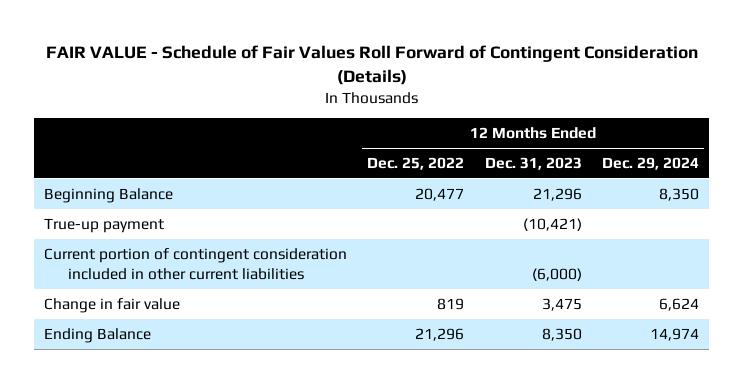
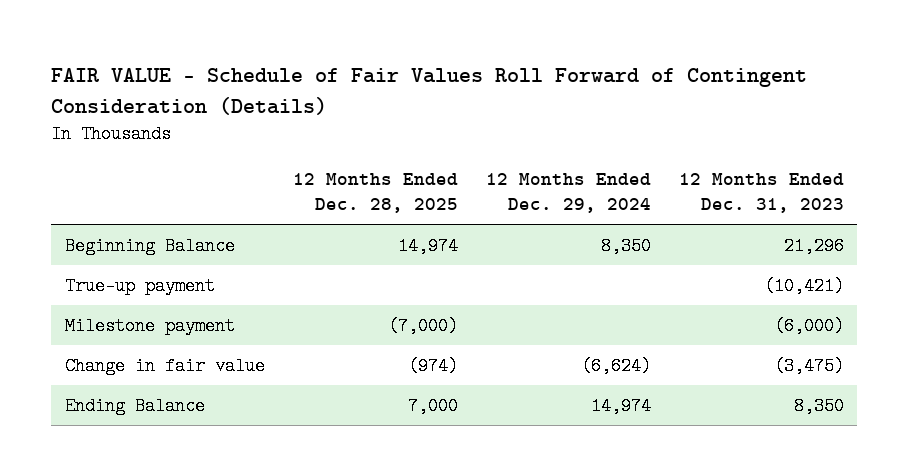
- | 12 Months Ended Dec. 25, 2022 | 12 Months Ended Dec. 31, 2023 | 12 Months Ended Dec. 29, 2024
+ | 12 Months Ended Dec. 28, 2025 | 12 Months Ended Dec. 29, 2024 | 12 Months Ended Dec. 31, 2023
- Current portion of contingent consideration included in other current liabilities | | (6,000) |
- Change in fair value | 819 | 3,475 | 6,624
+ Milestone payment | (7,000) | | (6,000)
+ Change in fair value | (974) | (6,624) | (3,475)

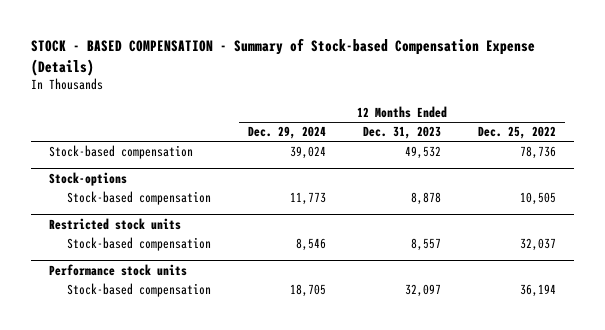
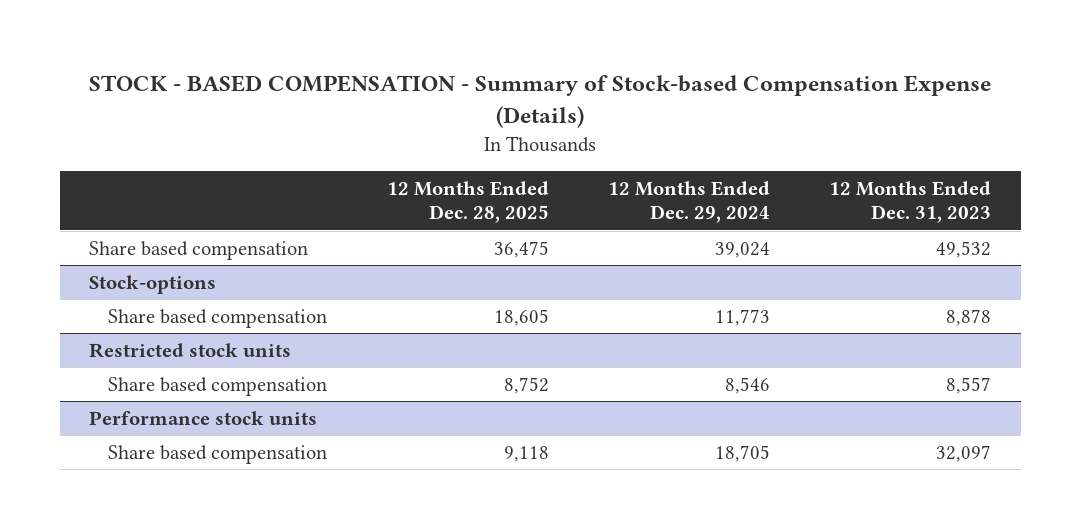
- | 12 Months Ended Dec. 29, 2024 | 12 Months Ended Dec. 31, 2023 | 12 Months Ended Dec. 25, 2022
+ | 12 Months Ended Dec. 28, 2025 | 12 Months Ended Dec. 29, 2024 | 12 Months Ended Dec. 31, 2023
- Stock-based compensation | 39,024 | 49,532 | 78,736
+ Share based compensation | 36,475 | 39,024 | 49,532
@ Stock-options
- Stock-based compensation | 11,773 | 8,878 | 10,505
+ Share based compensation | 18,605 | 11,773 | 8,878
@ Restricted stock units
- Stock-based compensation | 8,546 | 8,557 | 32,037
+ Share based compensation | 8,752 | 8,546 | 8,557
@ Performance stock units
- Stock-based compensation | 18,705 | 32,097 | 36,194
+ Share based compensation | 9,118 | 18,705 | 32,097

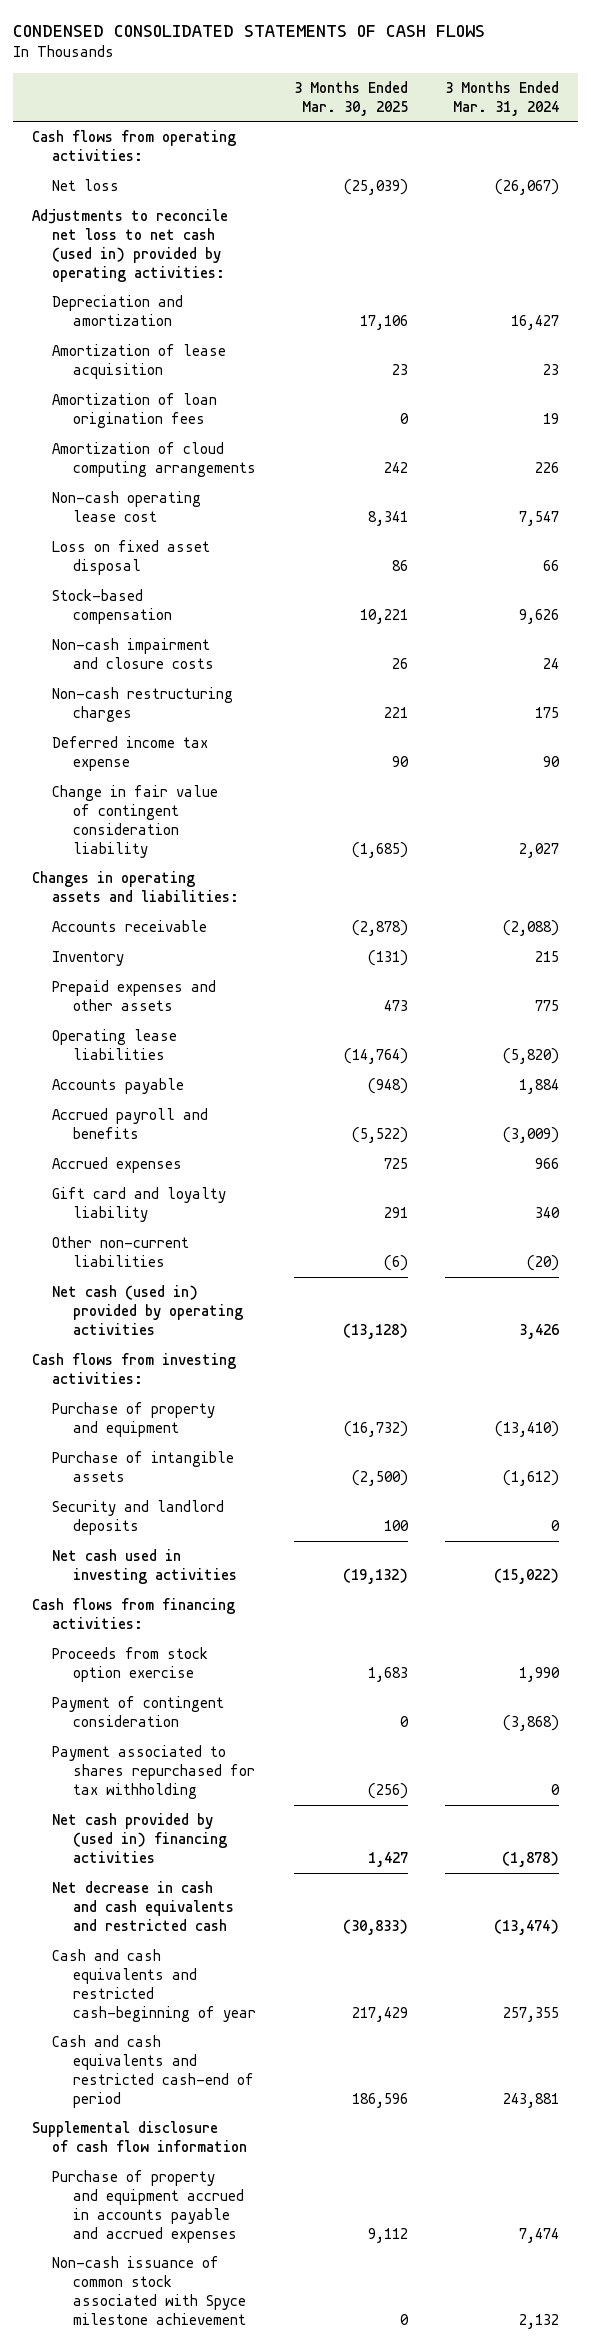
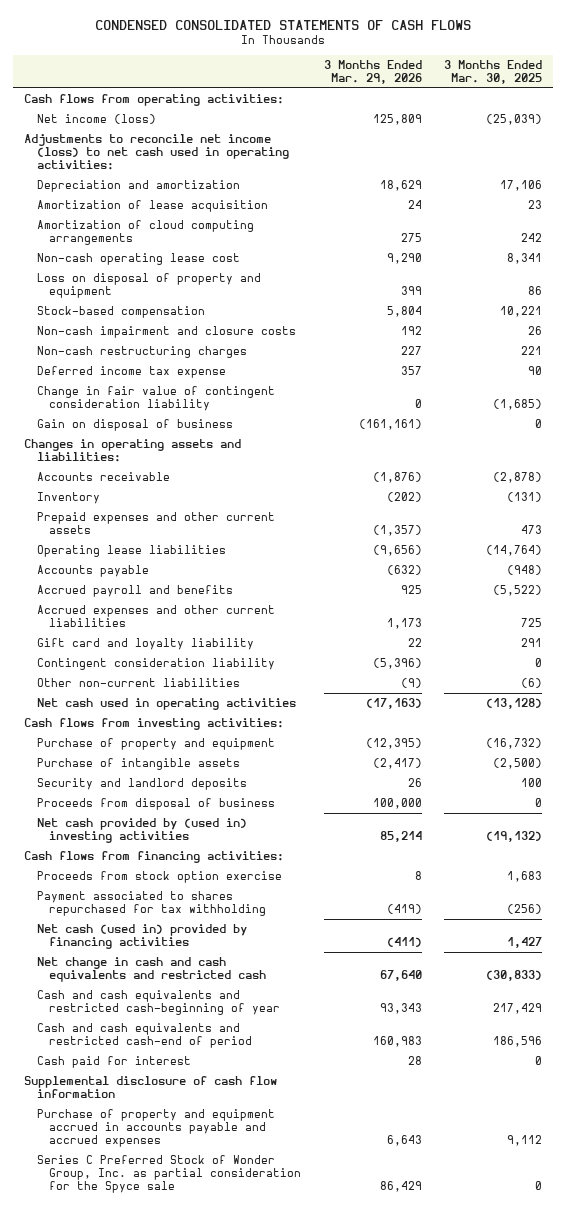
- | 3 Months Ended Mar. 30, 2025 | 3 Months Ended Mar. 31, 2024
+ | 3 Months Ended Mar. 29, 2026 | 3 Months Ended Mar. 30, 2025
- Net loss | (25,039) | (26,067)
- Adjustments to reconcile net loss to net cash (used in) provided by operating activities:
+ Net income (loss) | 125,809 | (25,039)
+ Adjustments to reconcile net income (loss) to net cash used in operating activities:
- Amortization of loan origination fees | 0 | 19
- Loss on fixed asset disposal | 86 | 66
+ Loss on disposal of property and equipment | 399 | 86
+ Gain on disposal of business | (161,161) | 0
- Prepaid expenses and other assets | 473 | 775
+ Prepaid expenses and other current assets | (1,357) | 473
- Accrued expenses | 725 | 966
+ Accrued expenses and other current liabilities | 1,173 | 725
+ Contingent consideration liability | (5,396) | 0
- Net cash (used in) provided by operating activities | (13,128) | 3,426
+ Net cash used in operating activities | (17,163) | (13,128)
- Net cash used in investing activities | (19,132) | (15,022)
+ Proceeds from disposal of business | 100,000 | 0
+ Net cash provided by (used in) investing activities | 85,214 | (19,132)
- Payment of contingent consideration | 0 | (3,868)
- Net cash provided by (used in) financing activities | 1,427 | (1,878)
- Net decrease in cash and cash equivalents and restricted cash | (30,833) | (13,474)
+ Net cash (used in) provided by financing activities | (411) | 1,427
+ Net change in cash and cash equivalents and restricted cash | 67,640 | (30,833)
+ Cash paid for interest | 28 | 0
- Non-cash issuance of common stock associated with Spyce milestone achievement | 0 | 2,132
+ Series C Preferred Stock of Wonder Group, Inc. as partial consideration for the Spyce sale | 86,429 | 0

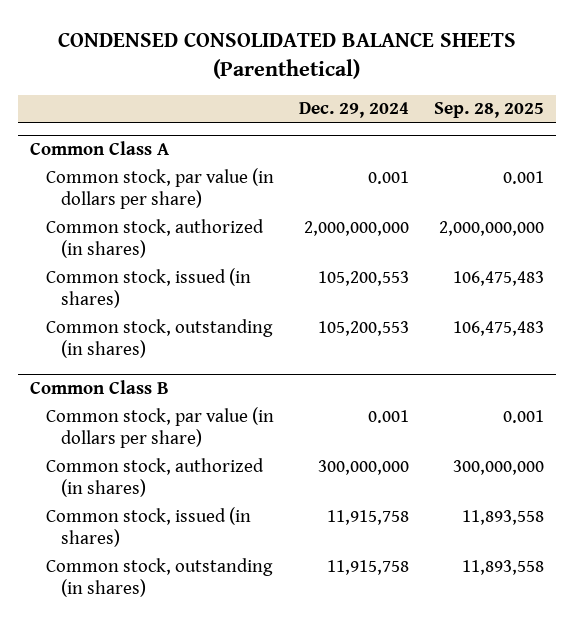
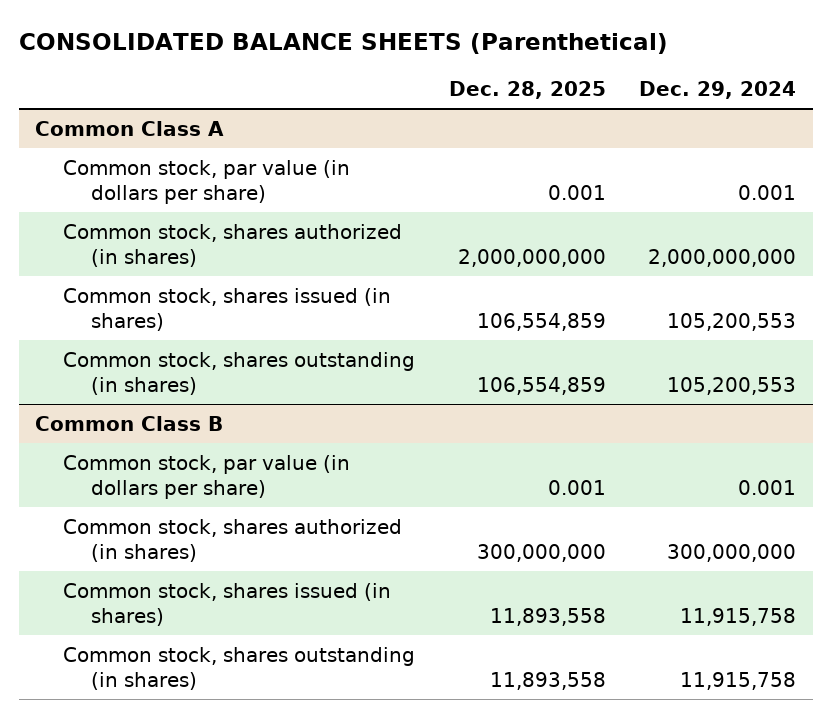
- CONDENSED CONSOLIDATED BALANCE SHEETS (Parenthetical)
+ CONSOLIDATED BALANCE SHEETS (Parenthetical)
- | Dec. 29, 2024 | Sep. 28, 2025
+ | Dec. 28, 2025 | Dec. 29, 2024
@ Common Class A
- Common stock, authorized (in shares) | 2,000,000,000 | 2,000,000,000
- Common stock, issued (in shares) | 105,200,553 | 106,475,483
- Common stock, outstanding (in shares) | 105,200,553 | 106,475,483
+ Common stock, shares authorized (in shares) | 2,000,000,000 | 2,000,000,000
+ Common stock, shares issued (in shares) | 106,554,859 | 105,200,553
+ Common stock, shares outstanding (in shares) | 106,554,859 | 105,200,553
@ Common Class B
- Common stock, authorized (in shares) | 300,000,000 | 300,000,000
- Common stock, issued (in shares) | 11,915,758 | 11,893,558
- Common stock, outstanding (in shares) | 11,915,758 | 11,893,558
+ Common stock, shares authorized (in shares) | 300,000,000 | 300,000,000
+ Common stock, shares issued (in shares) | 11,893,558 | 11,915,758
+ Common stock, shares outstanding (in shares) | 11,893,558 | 11,915,758

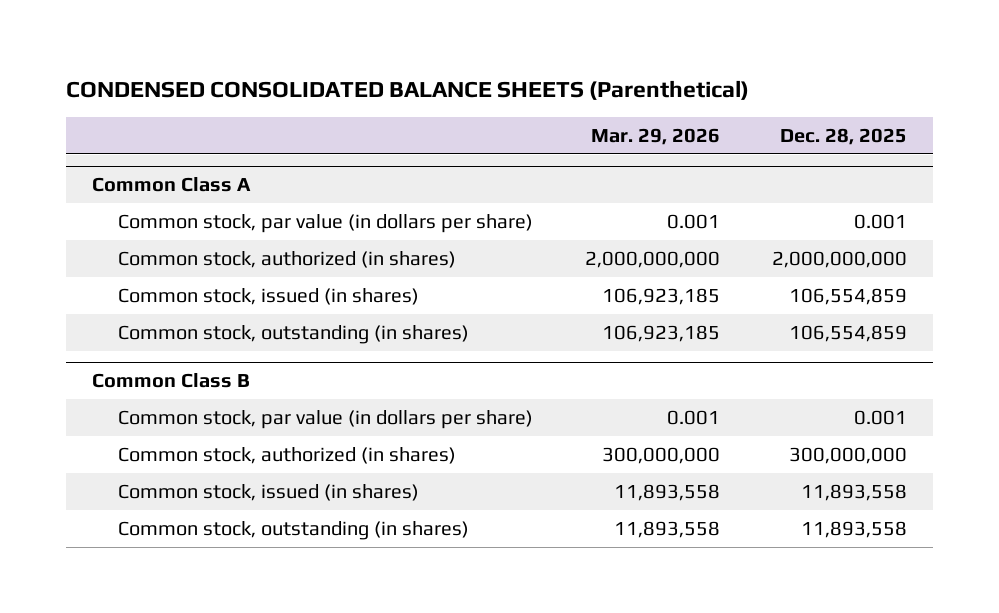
- CONSOLIDATED BALANCE SHEETS (Parenthetical)
+ CONDENSED CONSOLIDATED BALANCE SHEETS (Parenthetical)
- | Dec. 28, 2025 | Dec. 29, 2024
+ | Mar. 29, 2026 | Dec. 28, 2025
@ Common Class A
- Common stock, shares authorized (in shares) | 2,000,000,000 | 2,000,000,000
- Common stock, shares issued (in shares) | 106,554,859 | 105,200,553
- Common stock, shares outstanding (in shares) | 106,554,859 | 105,200,553
+ Common stock, authorized (in shares) | 2,000,000,000 | 2,000,000,000
+ Common stock, issued (in shares) | 106,923,185 | 106,554,859
+ Common stock, outstanding (in shares) | 106,923,185 | 106,554,859
@ Common Class B
- Common stock, shares authorized (in shares) | 300,000,000 | 300,000,000
- Common stock, shares issued (in shares) | 11,893,558 | 11,915,758
- Common stock, shares outstanding (in shares) | 11,893,558 | 11,915,758
+ Common stock, authorized (in shares) | 300,000,000 | 300,000,000
+ Common stock, issued (in shares) | 11,893,558 | 11,893,558
+ Common stock, outstanding (in shares) | 11,893,558 | 11,893,558

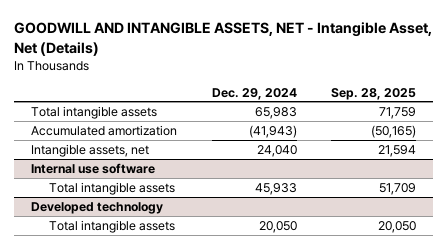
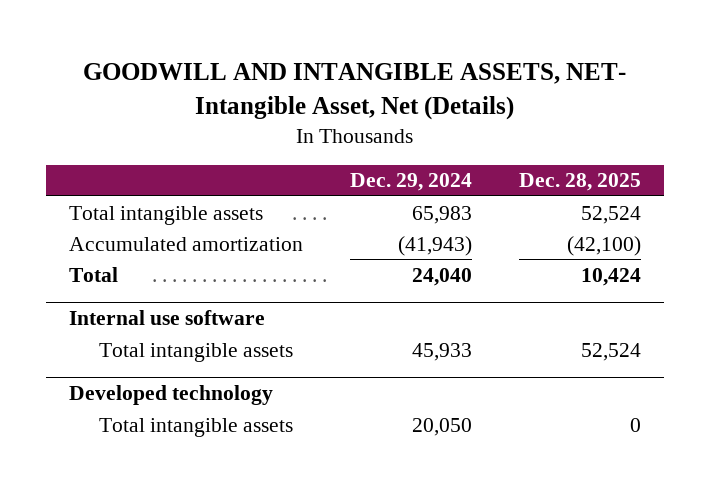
- GOODWILL AND INTANGIBLE ASSETS, NET - Intangible Asset, Net (Details)
+ GOODWILL AND INTANGIBLE ASSETS, NET- Intangible Asset, Net (Details)
- | Dec. 29, 2024 | Sep. 28, 2025
+ | Dec. 29, 2024 | Dec. 28, 2025
- Intangible assets, net | 24,040 | 21,594
+ Total | 24,040 | 10,424

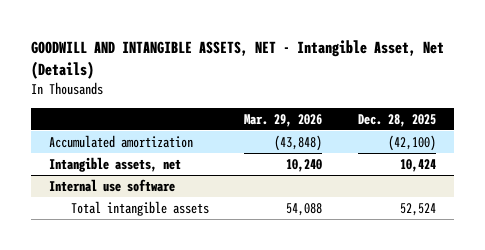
- GOODWILL AND INTANGIBLE ASSETS, NET- Intangible Asset, Net (Details)
+ GOODWILL AND INTANGIBLE ASSETS, NET - Intangible Asset, Net (Details)
- | Dec. 29, 2024 | Dec. 28, 2025
+ | Mar. 29, 2026 | Dec. 28, 2025
- Total intangible assets | 65,983 | 52,524
- Total | 24,040 | 10,424
+ Intangible assets, net | 10,240 | 10,424
- Developed technology
- Total intangible assets | 20,050 | 0

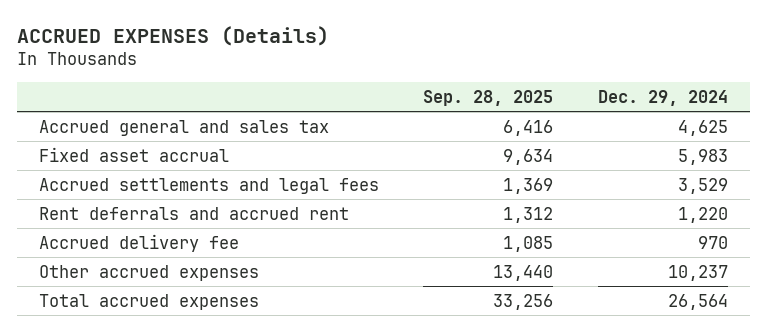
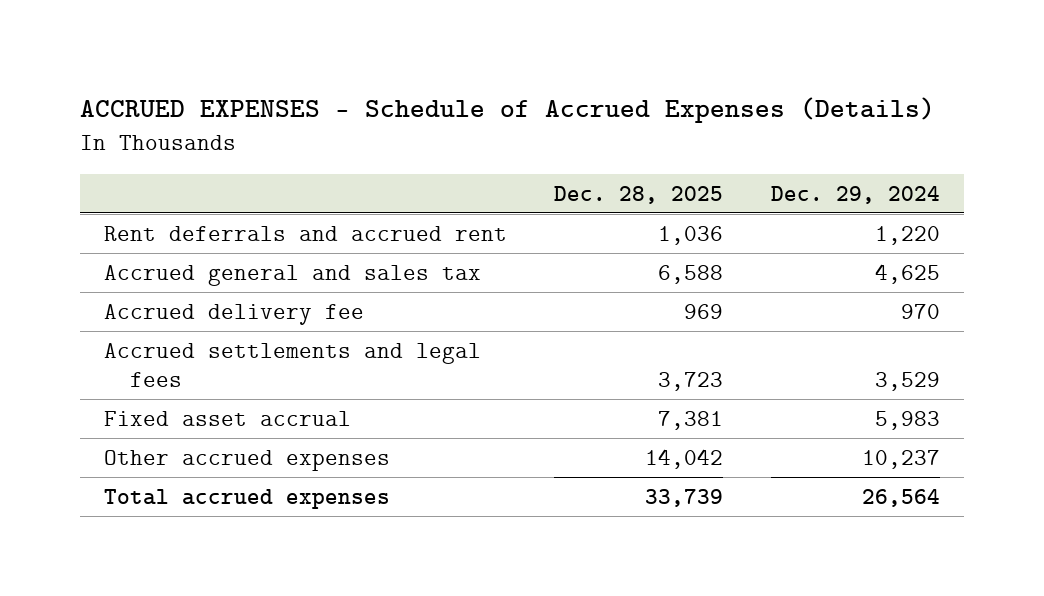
- ACCRUED EXPENSES (Details)
+ ACCRUED EXPENSES - Schedule of Accrued Expenses (Details)
- | Sep. 28, 2025 | Dec. 29, 2024
+ | Dec. 28, 2025 | Dec. 29, 2024
moved down: Accrued general and sales tax | 6,588 | 4,625
moved down: Accrued settlements and legal fees | 3,723 | 3,529
moved down: Fixed asset accrual | 7,381 | 5,983

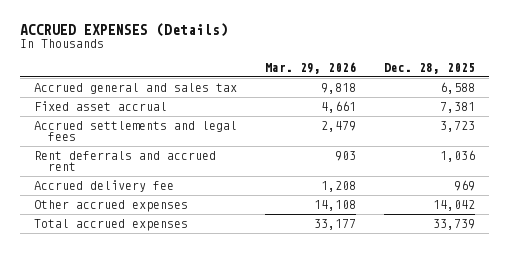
- ACCRUED EXPENSES - Schedule of Accrued Expenses (Details)
+ ACCRUED EXPENSES (Details)
- | Dec. 28, 2025 | Dec. 29, 2024
+ | Mar. 29, 2026 | Dec. 28, 2025
moved down: Accrued settlements and legal fees | 2,479 | 3,723
moved down: Rent deferrals and accrued rent | 903 | 1,036
moved down: Accrued delivery fee | 1,208 | 969

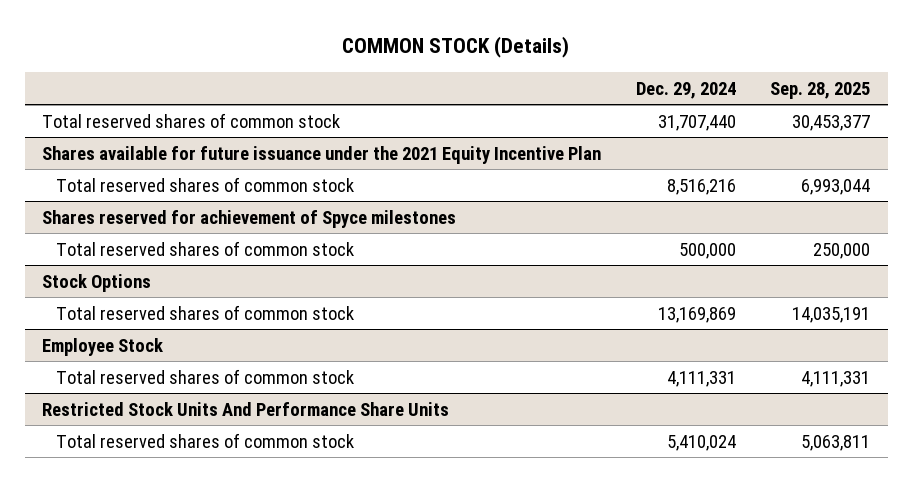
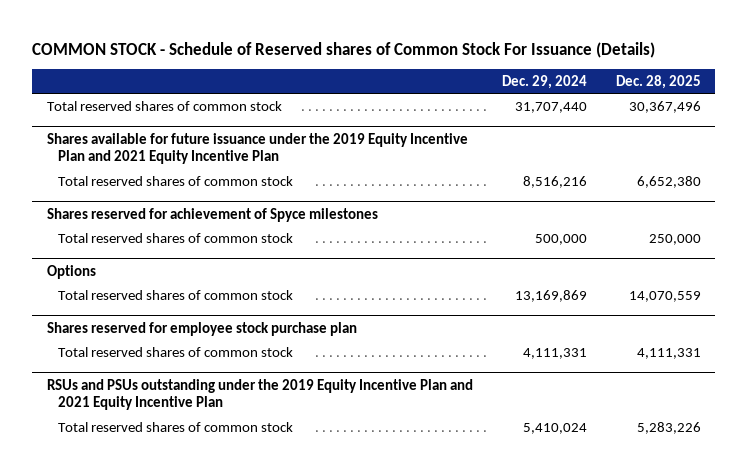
- COMMON STOCK (Details)
+ COMMON STOCK - Schedule of Reserved shares of Common Stock For Issuance (Details)
- | Dec. 29, 2024 | Sep. 28, 2025
+ | Dec. 29, 2024 | Dec. 28, 2025
- Shares available for future issuance under the 2021 Equity Incentive Plan
+ Shares available for future issuance under the 2019 Equity Incentive Plan and 2021 Equity Incentive Plan
- Stock Options
+ Options
- Employee Stock
+ Shares reserved for employee stock purchase plan
- Restricted Stock Units And Performance Share Units
+ RSUs and PSUs outstanding under the 2019 Equity Incentive Plan and 2021 Equity Incentive Plan

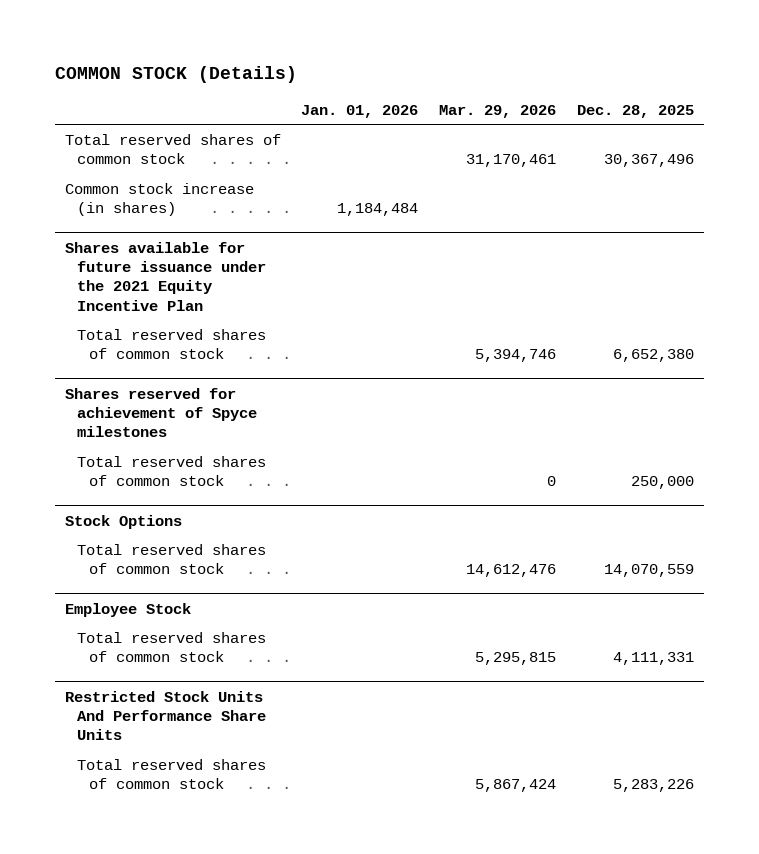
- COMMON STOCK - Schedule of Reserved shares of Common Stock For Issuance (Details)
+ COMMON STOCK (Details)
- | Dec. 29, 2024 | Dec. 28, 2025
+ | Jan. 01, 2026 | Mar. 29, 2026 | Dec. 28, 2025
- Shares available for future issuance under the 2019 Equity Incentive Plan and 2021 Equity Incentive Plan
+ Common stock increase (in shares) | 1,184,484 | |
+ Shares available for future issuance under the 2021 Equity Incentive Plan
- Options
+ Stock Options
- Shares reserved for employee stock purchase plan
+ Employee Stock
- RSUs and PSUs outstanding under the 2019 Equity Incentive Plan and 2021 Equity Incentive Plan
+ Restricted Stock Units And Performance Share Units

